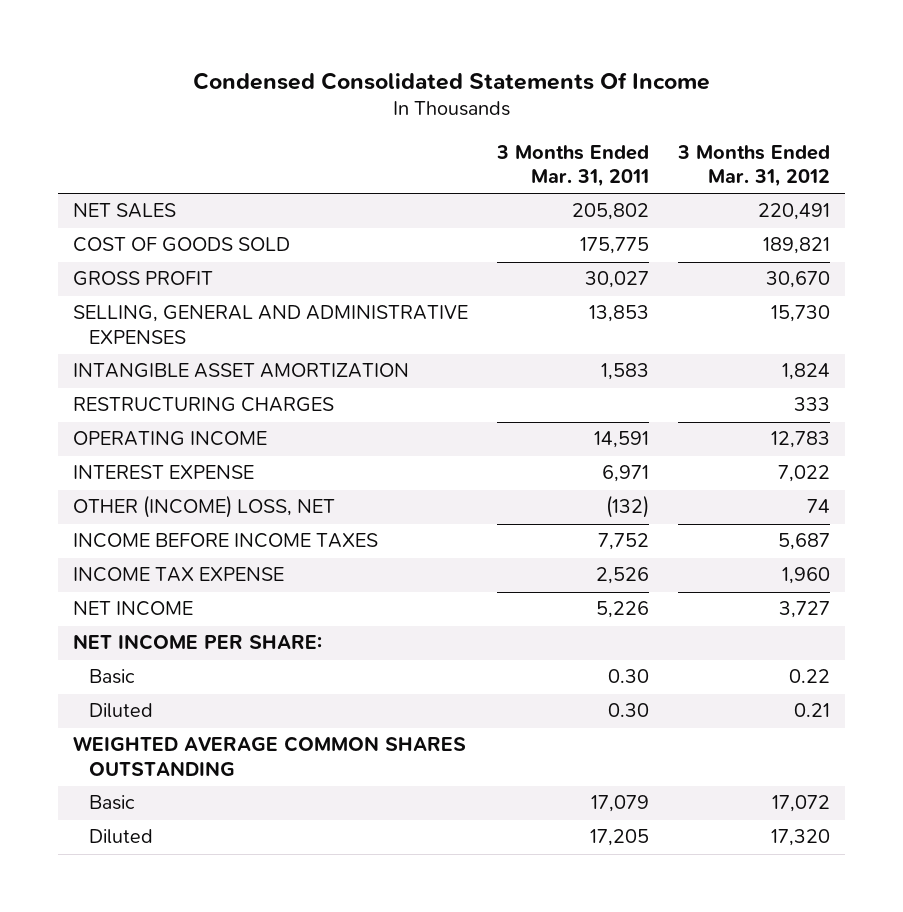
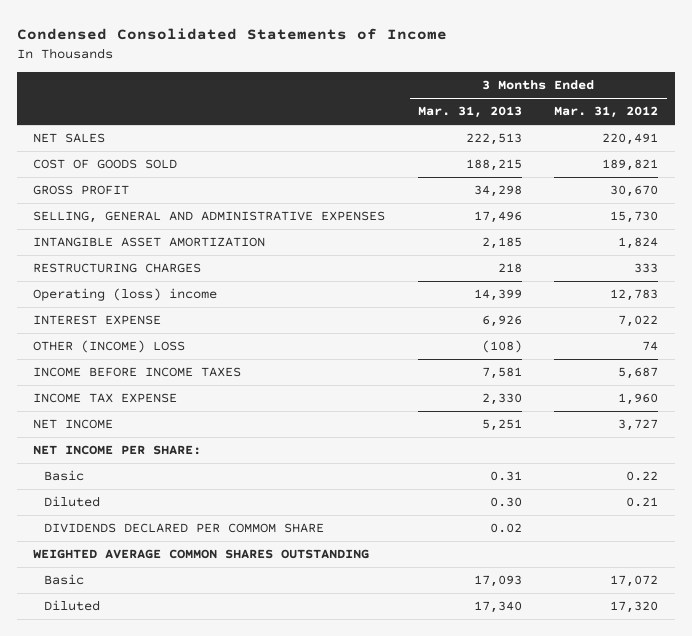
- Condensed Consolidated Statements Of Income
+ Condensed Consolidated Statements of Income
- | 3 Months Ended Mar. 31, 2011 | 3 Months Ended Mar. 31, 2012
+ | 3 Months Ended Mar. 31, 2013 | 3 Months Ended Mar. 31, 2012
- OPERATING INCOME | 14,591 | 12,783
+ Operating (loss) income | 14,399 | 12,783
- OTHER (INCOME) LOSS, NET | (132) | 74
+ OTHER (INCOME) LOSS | (108) | 74
+ DIVIDENDS DECLARED PER COMMOM SHARE | 0.02 |

